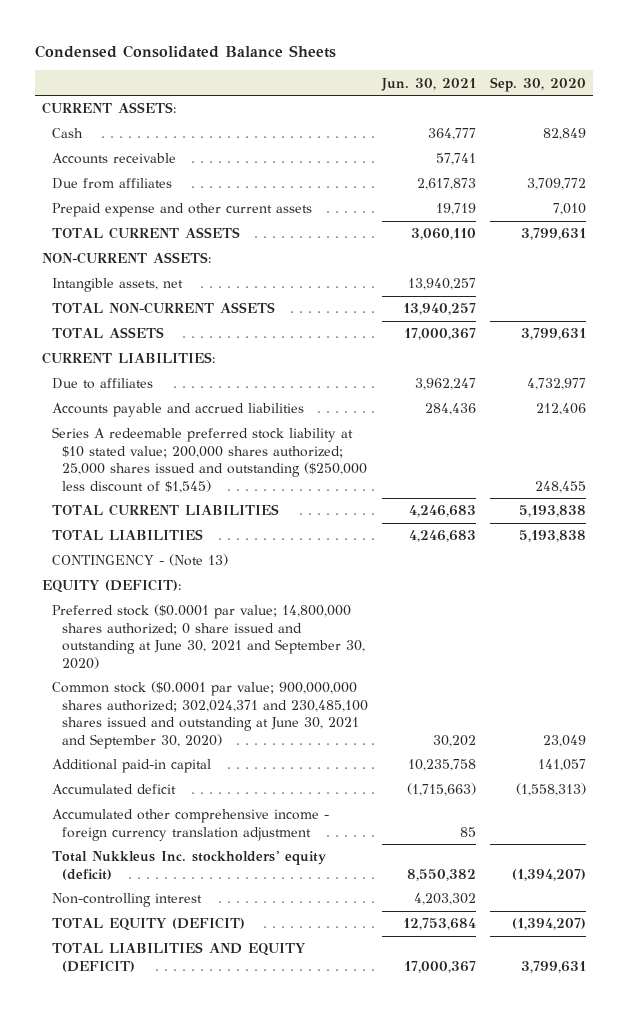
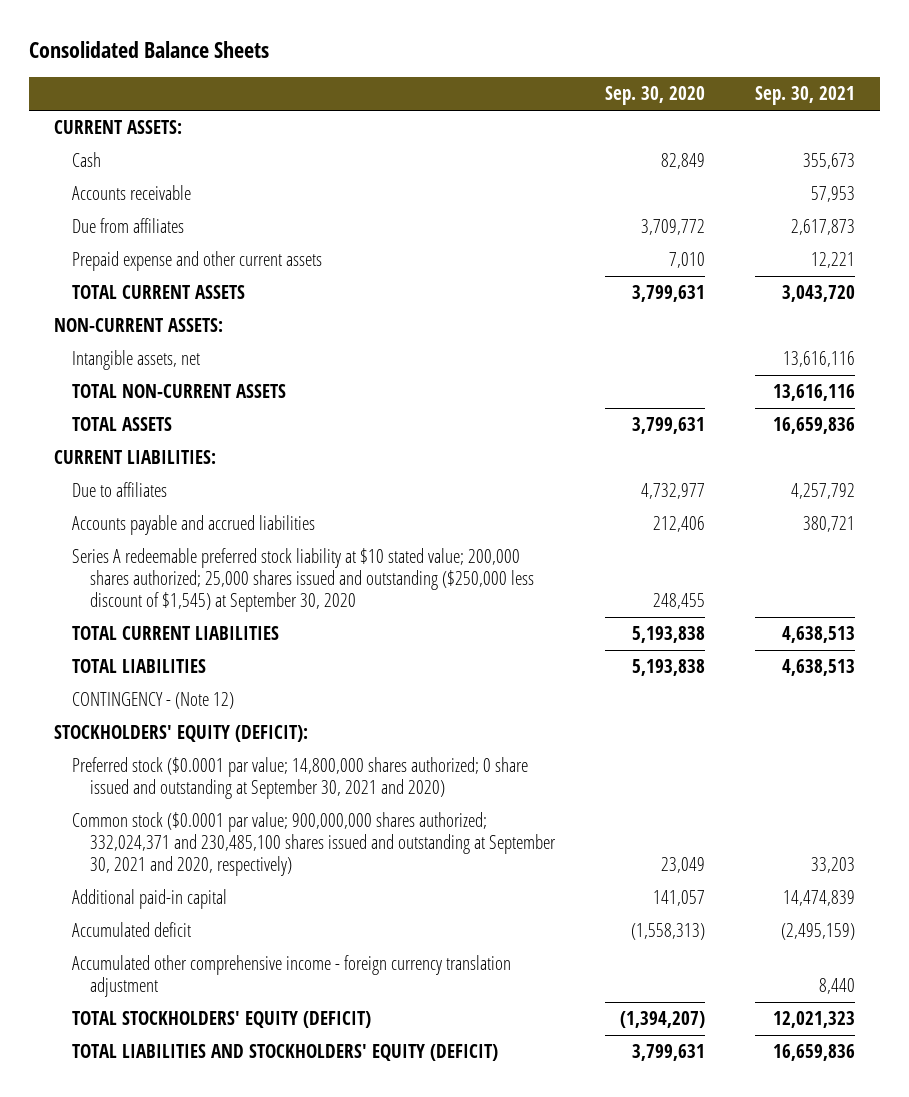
- Condensed Consolidated Balance Sheets
+ Consolidated Balance Sheets
- | Jun. 30, 2021 | Sep. 30, 2020
+ | Sep. 30, 2020 | Sep. 30, 2021
- Series A redeemable preferred stock liability at $10 stated value; 200,000 shares authorized; 25,000 shares issued and outstanding ($250,000 less discount of $1,545) | | 248,455
+ Series A redeemable preferred stock liability at $10 stated value; 200,000 shares authorized; 25,000 shares issued and outstanding ($250,000 less discount of $1,545) at September 30, 2020 | 248,455 |
- CONTINGENCY - (Note 13)
- EQUITY (DEFICIT):
- Preferred stock ($0.0001 par value; 14,800,000 shares authorized; 0 share issued and outstanding at June 30, 2021 and September 30, 2020)
- Common stock ($0.0001 par value; 900,000,000 shares authorized; 302,024,371 and 230,485,100 shares issued and outstanding at June 30, 2021 and September 30, 2020) | 30,202 | 23,049
+ CONTINGENCY - (Note 12)
+ STOCKHOLDERS' EQUITY (DEFICIT):
+ Preferred stock ($0.0001 par value; 14,800,000 shares authorized; 0 share issued and outstanding at September 30, 2021 and 2020)
+ Common stock ($0.0001 par value; 900,000,000 shares authorized; 332,024,371 and 230,485,100 shares issued and outstanding at September 30, 2021 and 2020, respectively) | 23,049 | 33,203
- Total Nukkleus Inc. stockholders' equity (deficit) | 8,550,382 | (1,394,207)
- Non-controlling interest | 4,203,302 |
- TOTAL EQUITY (DEFICIT) | 12,753,684 | (1,394,207)
- TOTAL LIABILITIES AND EQUITY (DEFICIT) | 17,000,367 | 3,799,631
+ TOTAL STOCKHOLDERS' EQUITY (DEFICIT) | (1,394,207) | 12,021,323
+ TOTAL LIABILITIES AND STOCKHOLDERS' EQUITY (DEFICIT) | 3,799,631 | 16,659,836

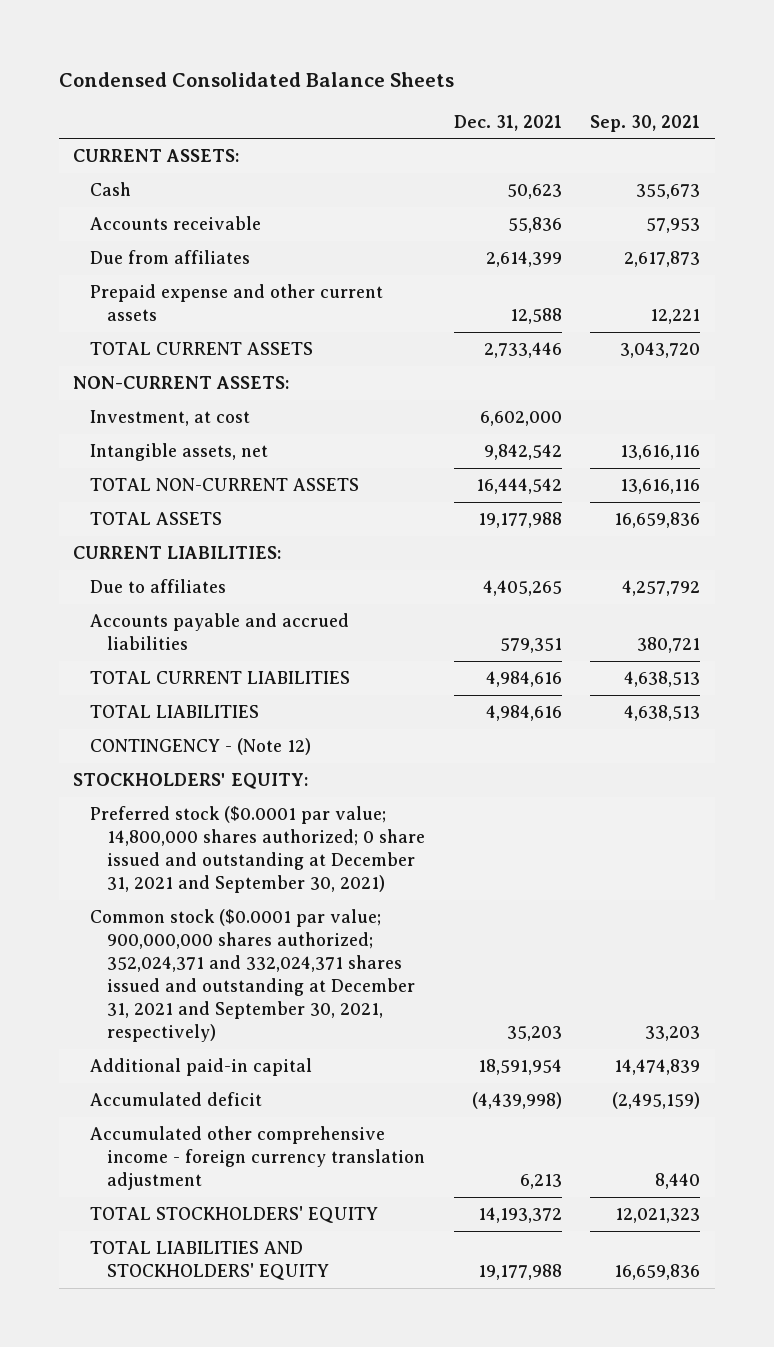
- Consolidated Balance Sheets
+ Condensed Consolidated Balance Sheets
- | Sep. 30, 2020 | Sep. 30, 2021
+ | Dec. 31, 2021 | Sep. 30, 2021
+ Investment, at cost | 6,602,000 |
- Series A redeemable preferred stock liability at $10 stated value; 200,000 shares authorized; 25,000 shares issued and outstanding ($250,000 less discount of $1,545) at September 30, 2020 | 248,455 |
- STOCKHOLDERS' EQUITY (DEFICIT):
- Preferred stock ($0.0001 par value; 14,800,000 shares authorized; 0 share issued and outstanding at September 30, 2021 and 2020)
- Common stock ($0.0001 par value; 900,000,000 shares authorized; 332,024,371 and 230,485,100 shares issued and outstanding at September 30, 2021 and 2020, respectively) | 23,049 | 33,203
+ STOCKHOLDERS' EQUITY:
+ Preferred stock ($0.0001 par value; 14,800,000 shares authorized; 0 share issued and outstanding at December 31, 2021 and September 30, 2021)
+ Common stock ($0.0001 par value; 900,000,000 shares authorized; 352,024,371 and 332,024,371 shares issued and outstanding at December 31, 2021 and September 30, 2021, respectively) | 35,203 | 33,203
- TOTAL STOCKHOLDERS' EQUITY (DEFICIT) | (1,394,207) | 12,021,323
- TOTAL LIABILITIES AND STOCKHOLDERS' EQUITY (DEFICIT) | 3,799,631 | 16,659,836
+ TOTAL STOCKHOLDERS' EQUITY | 14,193,372 | 12,021,323
+ TOTAL LIABILITIES AND STOCKHOLDERS' EQUITY | 19,177,988 | 16,659,836

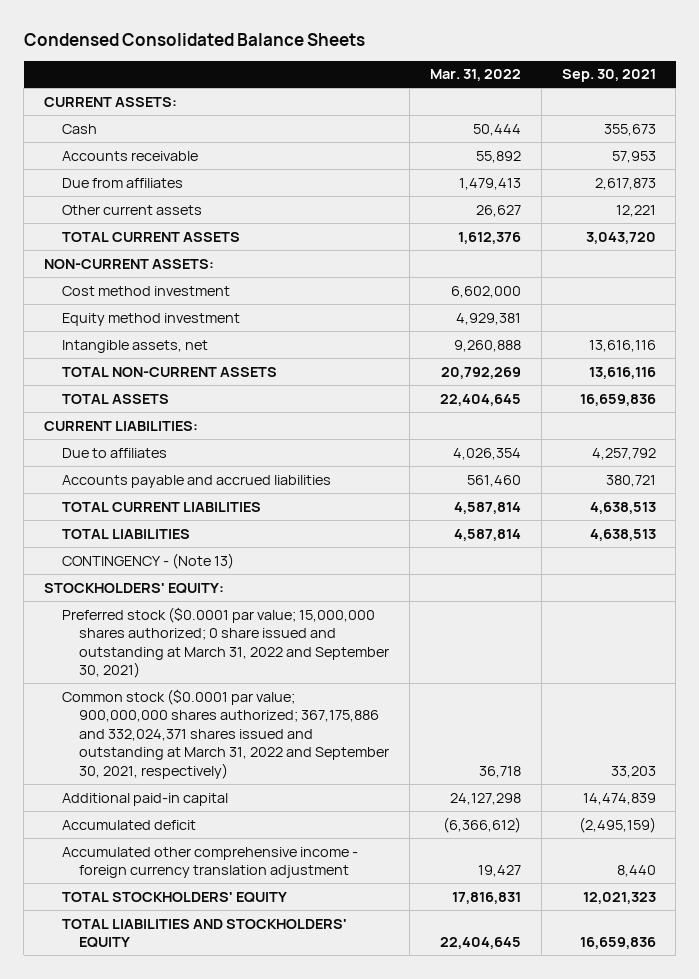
- | Dec. 31, 2021 | Sep. 30, 2021
+ | Mar. 31, 2022 | Sep. 30, 2021
- Prepaid expense and other current assets | 12,588 | 12,221
+ Other current assets | 26,627 | 12,221
- Investment, at cost | 6,602,000 |
+ Cost method investment | 6,602,000 |
+ Equity method investment | 4,929,381 |
- CONTINGENCY - (Note 12)
+ CONTINGENCY - (Note 13)
- Preferred stock ($0.0001 par value; 14,800,000 shares authorized; 0 share issued and outstanding at December 31, 2021 and September 30, 2021)
- Common stock ($0.0001 par value; 900,000,000 shares authorized; 352,024,371 and 332,024,371 shares issued and outstanding at December 31, 2021 and September 30, 2021, respectively) | 35,203 | 33,203
+ Preferred stock ($0.0001 par value; 15,000,000 shares authorized; 0 share issued and outstanding at March 31, 2022 and September 30, 2021)
+ Common stock ($0.0001 par value; 900,000,000 shares authorized; 367,175,886 and 332,024,371 shares issued and outstanding at March 31, 2022 and September 30, 2021, respectively) | 36,718 | 33,203

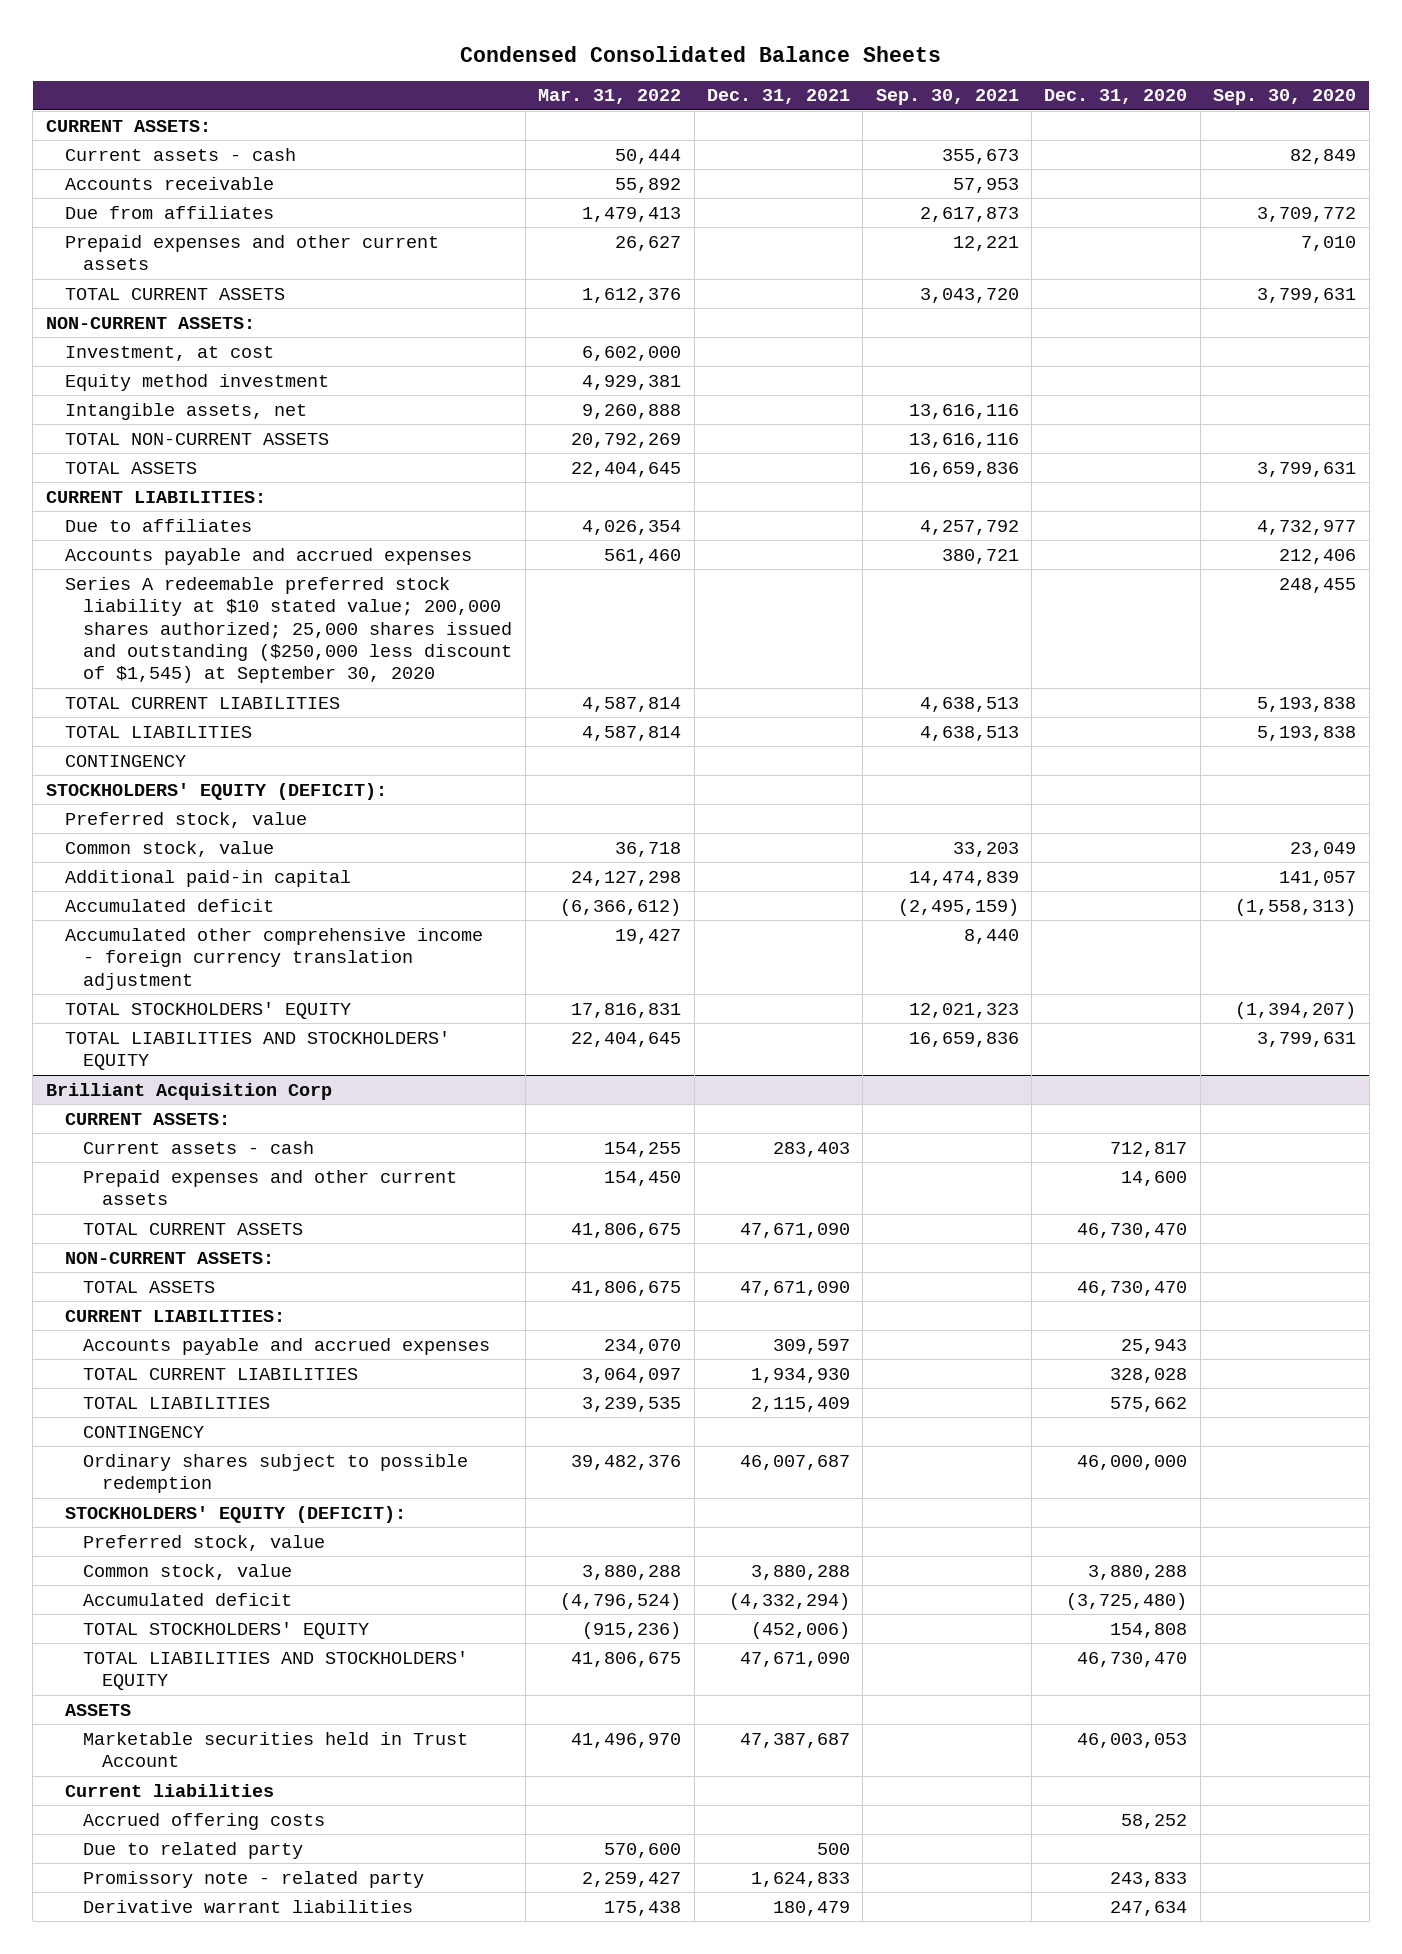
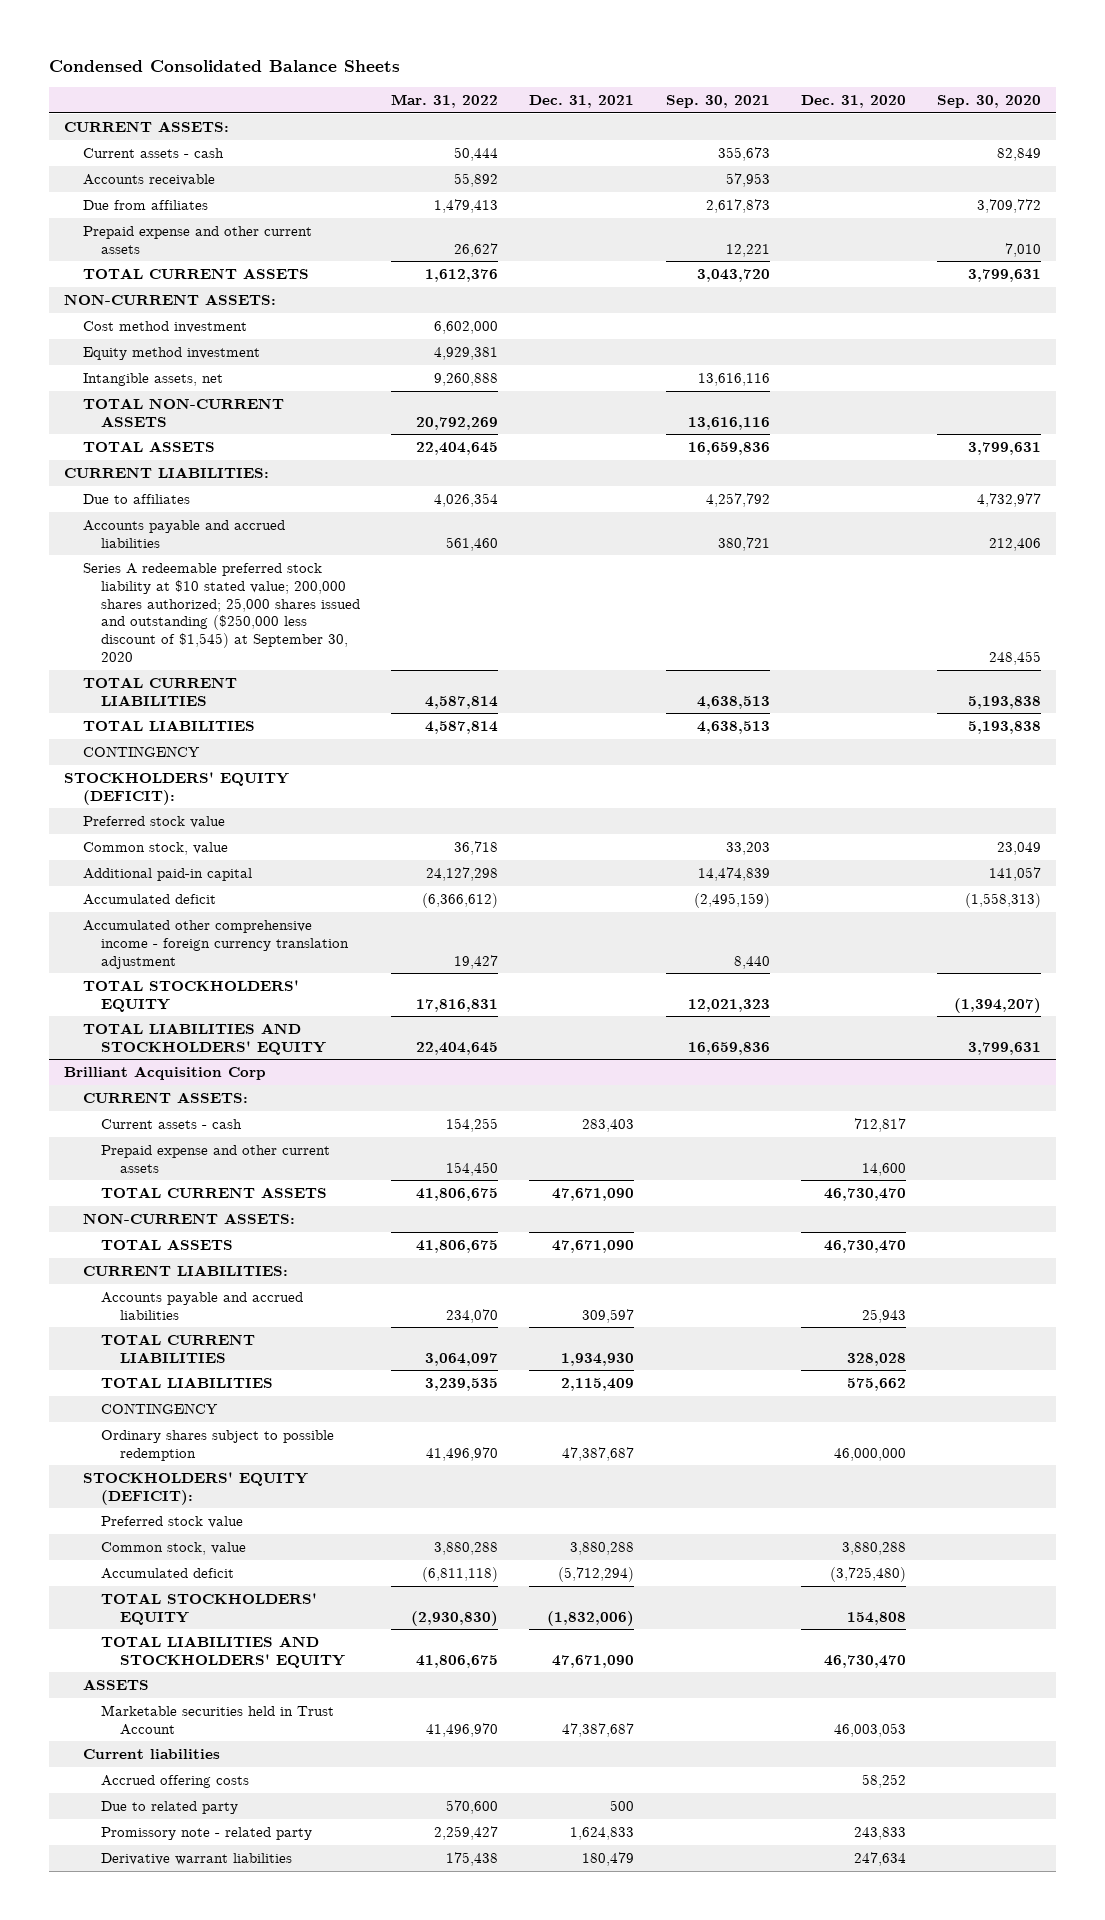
- Prepaid expenses and other current assets | 26,627 | | 12,221 | | 7,010
+ Prepaid expense and other current assets | 26,627 | | 12,221 | | 7,010
- Investment, at cost | 6,602,000 | | | |
+ Cost method investment | 6,602,000 | | | |
- Accounts payable and accrued expenses | 561,460 | | 380,721 | | 212,406
+ Accounts payable and accrued liabilities | 561,460 | | 380,721 | | 212,406
- Preferred stock, value
+ Preferred stock value
@ Brilliant Acquisition Corp
- Prepaid expenses and other current assets | 154,450 | | | 14,600 |
+ Prepaid expense and other current assets | 154,450 | | | 14,600 |
- Accounts payable and accrued expenses | 234,070 | 309,597 | | 25,943 |
+ Accounts payable and accrued liabilities | 234,070 | 309,597 | | 25,943 |
- Ordinary shares subject to possible redemption | 39,482,376 | 46,007,687 | | 46,000,000 |
+ Ordinary shares subject to possible redemption | 41,496,970 | 47,387,687 | | 46,000,000 |
- Preferred stock, value
+ Preferred stock value
- Accumulated deficit | (4,796,524) | (4,332,294) | | (3,725,480) |
- TOTAL STOCKHOLDERS' EQUITY | (915,236) | (452,006) | | 154,808 |
+ Accumulated deficit | (6,811,118) | (5,712,294) | | (3,725,480) |
+ TOTAL STOCKHOLDERS' EQUITY | (2,930,830) | (1,832,006) | | 154,808 |

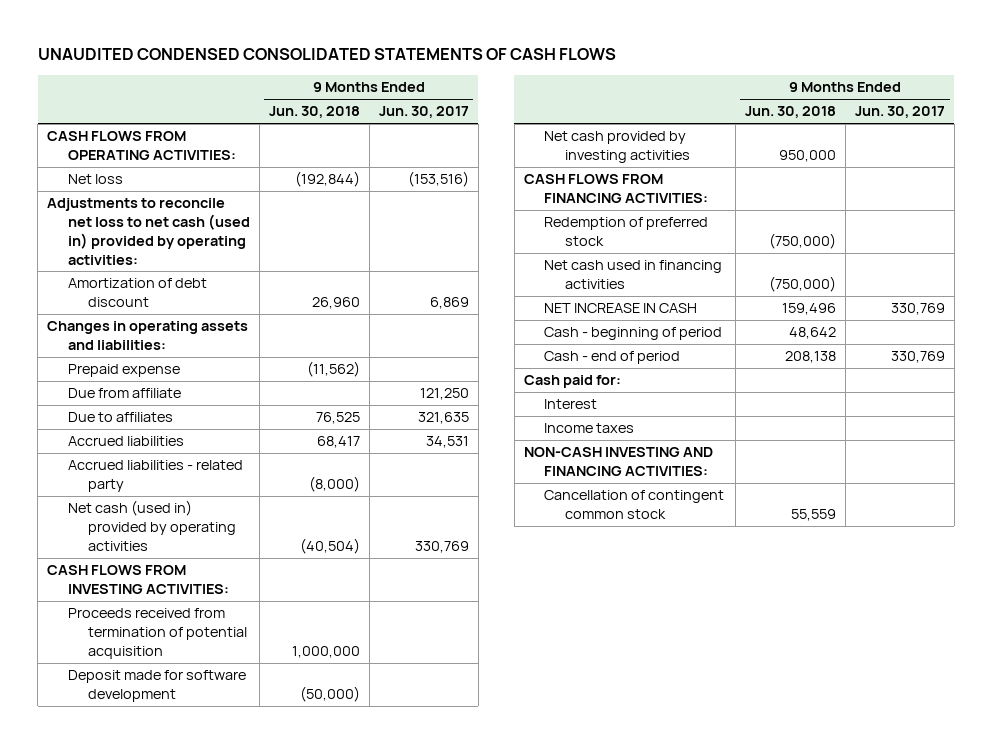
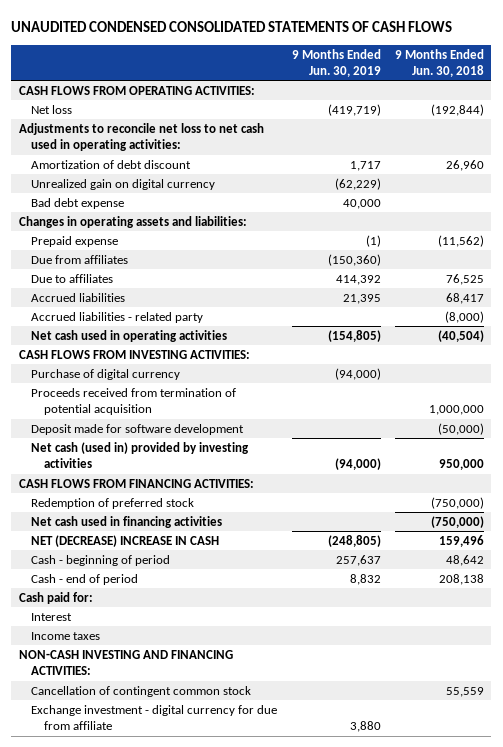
- | 9 Months Ended Jun. 30, 2018 | 9 Months Ended Jun. 30, 2017
+ | 9 Months Ended Jun. 30, 2019 | 9 Months Ended Jun. 30, 2018
- Adjustments to reconcile net loss to net cash (used in) provided by operating activities:
+ Adjustments to reconcile net loss to net cash used in operating activities:
+ Unrealized gain on digital currency | (62,229) |
+ Bad debt expense | 40,000 |
- Due from affiliate | | 121,250
+ Due from affiliates | (150,360) |
- Net cash (used in) provided by operating activities | (40,504) | 330,769
+ Net cash used in operating activities | (154,805) | (40,504)
+ Purchase of digital currency | (94,000) |
- Net cash provided by investing activities | 950,000 |
+ Net cash (used in) provided by investing activities | (94,000) | 950,000
- NET INCREASE IN CASH | 159,496 | 330,769
+ NET (DECREASE) INCREASE IN CASH | (248,805) | 159,496
+ Exchange investment - digital currency for due from affiliate | 3,880 |

